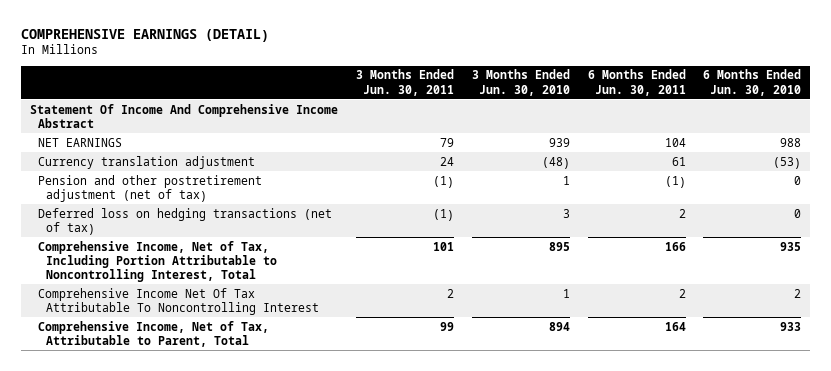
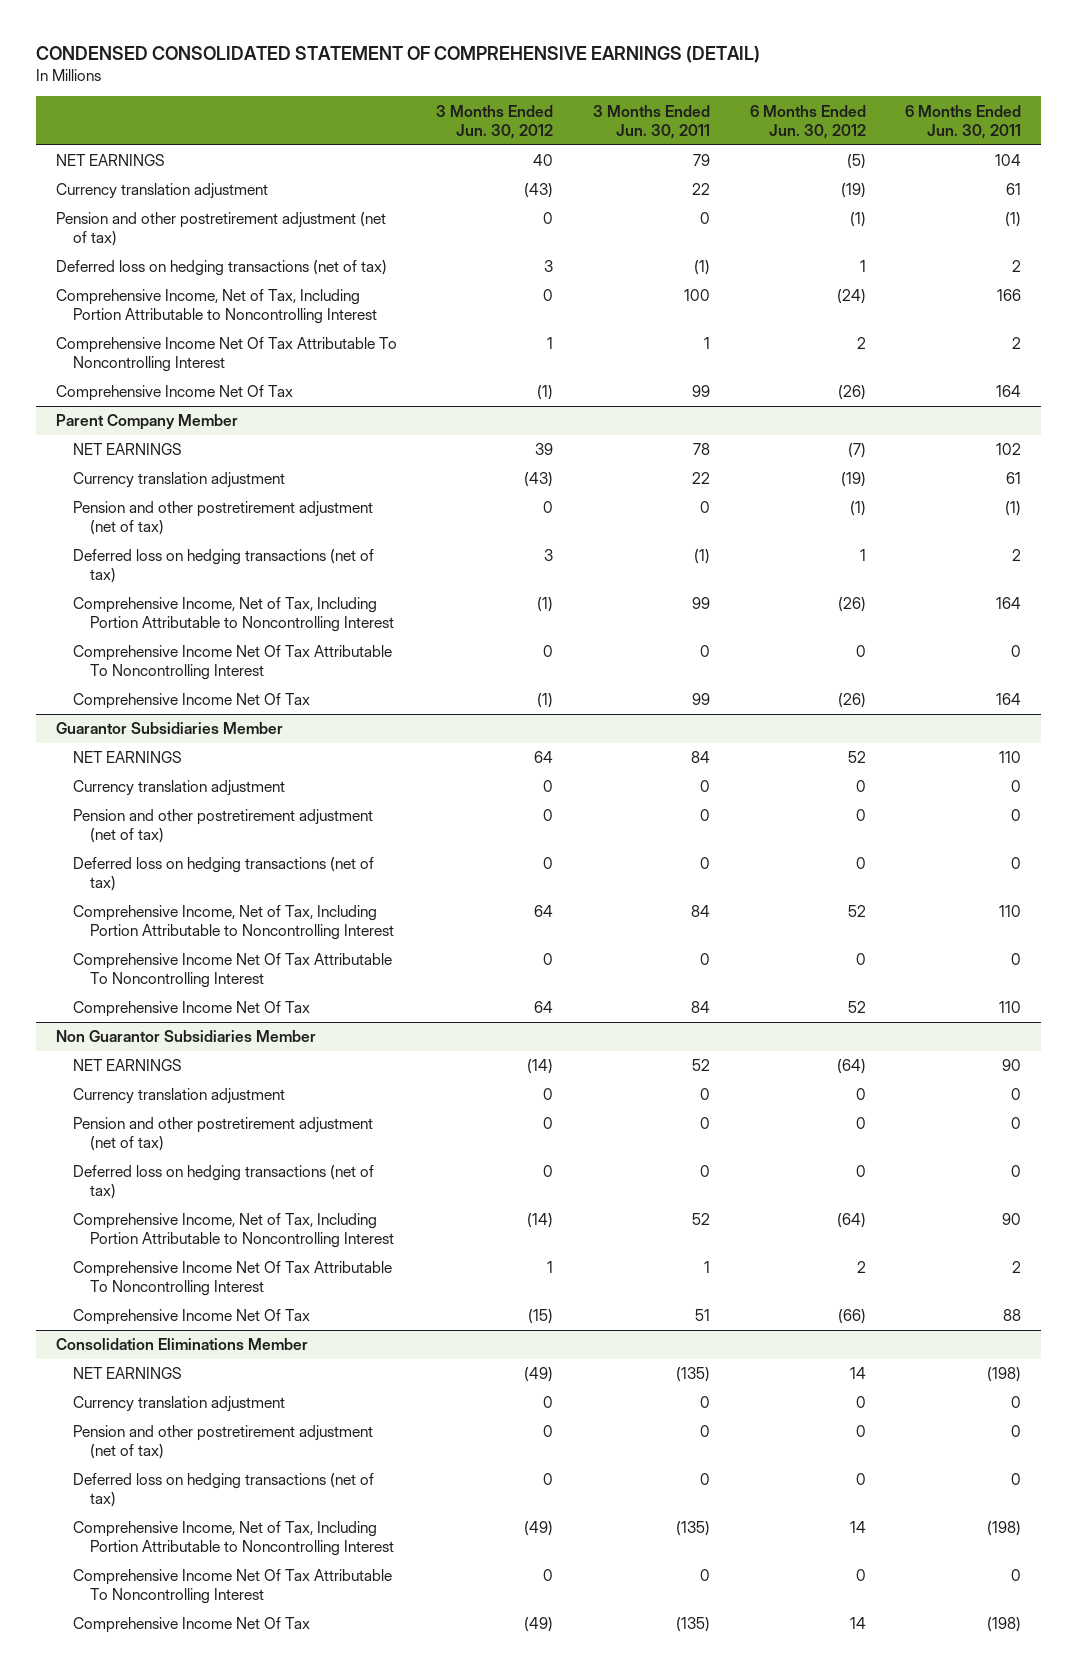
- COMPREHENSIVE EARNINGS (DETAIL)
+ CONDENSED CONSOLIDATED STATEMENT OF COMPREHENSIVE EARNINGS (DETAIL)
- | 3 Months Ended Jun. 30, 2011 | 3 Months Ended Jun. 30, 2010 | 6 Months Ended Jun. 30, 2011 | 6 Months Ended Jun. 30, 2010
+ | 3 Months Ended Jun. 30, 2012 | 3 Months Ended Jun. 30, 2011 | 6 Months Ended Jun. 30, 2012 | 6 Months Ended Jun. 30, 2011
- Statement Of Income And Comprehensive Income Abstract
- Currency translation adjustment | 24 | (48) | 61 | (53)
- Pension and other postretirement adjustment (net of tax) | (1) | 1 | (1) | 0
+ Currency translation adjustment | (43) | 22 | (19) | 61
+ Pension and other postretirement adjustment (net of tax) | 0 | 0 | (1) | (1)
- Comprehensive Income, Net of Tax, Including Portion Attributable to Noncontrolling Interest, Total | 101 | 895 | 166 | 935
- Comprehensive Income Net Of Tax Attributable To Noncontrolling Interest | 2 | 1 | 2 | 2
- Comprehensive Income, Net of Tax, Attributable to Parent, Total | 99 | 894 | 164 | 933
+ Comprehensive Income, Net of Tax, Including Portion Attributable to Noncontrolling Interest | 0 | 100 | (24) | 166
+ Comprehensive Income Net Of Tax Attributable To Noncontrolling Interest | 1 | 1 | 2 | 2
+ Comprehensive Income Net Of Tax | (1) | 99 | (26) | 164
+ Parent Company Member
+ NET EARNINGS | 39 | 78 | (7) | 102
+ Currency translation adjustment | (43) | 22 | (19) | 61
+ Pension and other postretirement adjustment (net of tax) | 0 | 0 | (1) | (1)
+ Deferred loss on hedging transactions (net of tax) | 3 | (1) | 1 | 2
+ Comprehensive Income, Net of Tax, Including Portion Attributable to Noncontrolling Interest | (1) | 99 | (26) | 164
+ Comprehensive Income Net Of Tax Attributable To Noncontrolling Interest | 0 | 0 | 0 | 0
+ Comprehensive Income Net Of Tax | (1) | 99 | (26) | 164
+ Guarantor Subsidiaries Member
+ NET EARNINGS | 64 | 84 | 52 | 110
+ Currency translation adjustment | 0 | 0 | 0 | 0
+ Pension and other postretirement adjustment (net of tax) | 0 | 0 | 0 | 0
+ Deferred loss on hedging transactions (net of tax) | 0 | 0 | 0 | 0
+ Comprehensive Income, Net of Tax, Including Portion Attributable to Noncontrolling Interest | 64 | 84 | 52 | 110
+ Comprehensive Income Net Of Tax Attributable To Noncontrolling Interest | 0 | 0 | 0 | 0
+ Comprehensive Income Net Of Tax | 64 | 84 | 52 | 110
+ Non Guarantor Subsidiaries Member
+ NET EARNINGS | (14) | 52 | (64) | 90
+ Currency translation adjustment | 0 | 0 | 0 | 0
+ Pension and other postretirement adjustment (net of tax) | 0 | 0 | 0 | 0
+ Deferred loss on hedging transactions (net of tax) | 0 | 0 | 0 | 0
+ Comprehensive Income, Net of Tax, Including Portion Attributable to Noncontrolling Interest | (14) | 52 | (64) | 90
+ Comprehensive Income Net Of Tax Attributable To Noncontrolling Interest | 1 | 1 | 2 | 2
+ Comprehensive Income Net Of Tax | (15) | 51 | (66) | 88
+ Consolidation Eliminations Member
+ NET EARNINGS | (49) | (135) | 14 | (198)
+ Currency translation adjustment | 0 | 0 | 0 | 0
+ Pension and other postretirement adjustment (net of tax) | 0 | 0 | 0 | 0
+ Deferred loss on hedging transactions (net of tax) | 0 | 0 | 0 | 0
+ Comprehensive Income, Net of Tax, Including Portion Attributable to Noncontrolling Interest | (49) | (135) | 14 | (198)
+ Comprehensive Income Net Of Tax Attributable To Noncontrolling Interest | 0 | 0 | 0 | 0
+ Comprehensive Income Net Of Tax | (49) | (135) | 14 | (198)

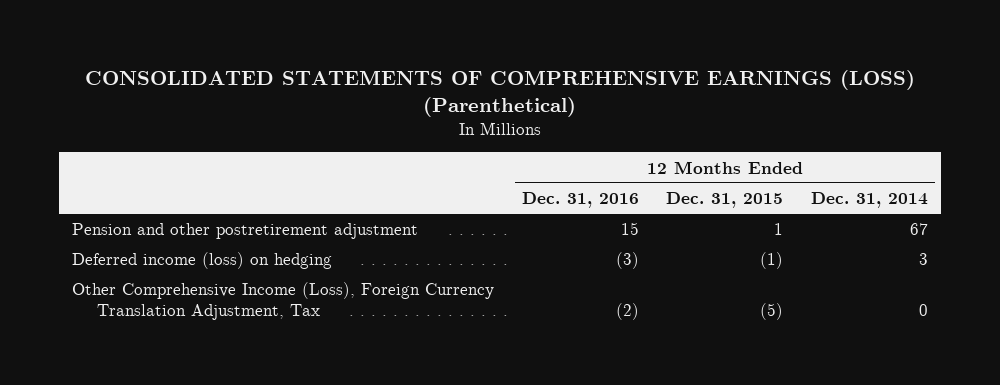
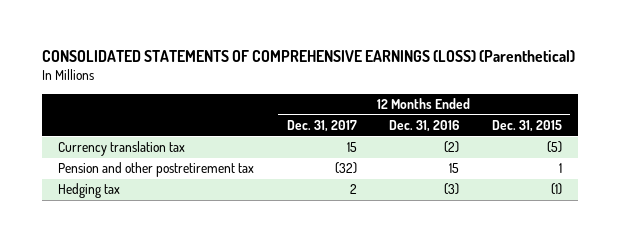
- | 12 Months Ended Dec. 31, 2016 | 12 Months Ended Dec. 31, 2015 | 12 Months Ended Dec. 31, 2014
+ | 12 Months Ended Dec. 31, 2017 | 12 Months Ended Dec. 31, 2016 | 12 Months Ended Dec. 31, 2015
- Pension and other postretirement adjustment | 15 | 1 | 67
- Deferred income (loss) on hedging | (3) | (1) | 3
- Other Comprehensive Income (Loss), Foreign Currency Translation Adjustment, Tax | (2) | (5) | 0
+ Currency translation tax | 15 | (2) | (5)
+ Pension and other postretirement tax | (32) | 15 | 1
+ Hedging tax | 2 | (3) | (1)

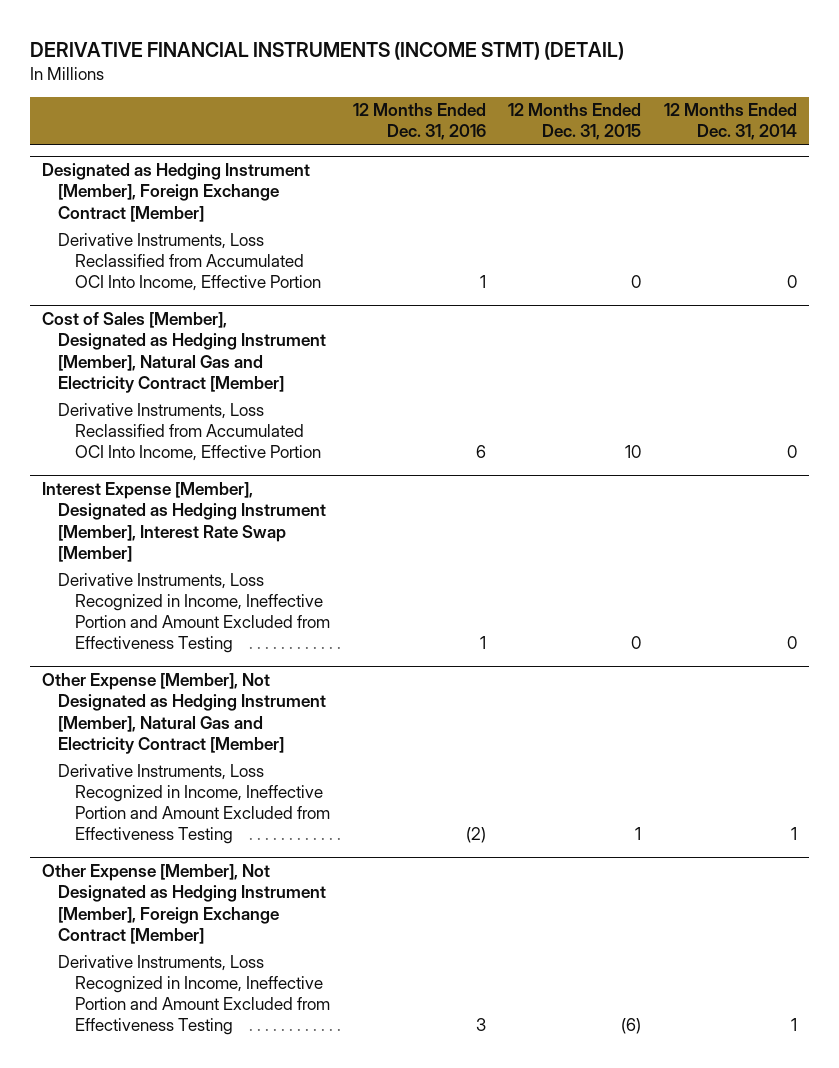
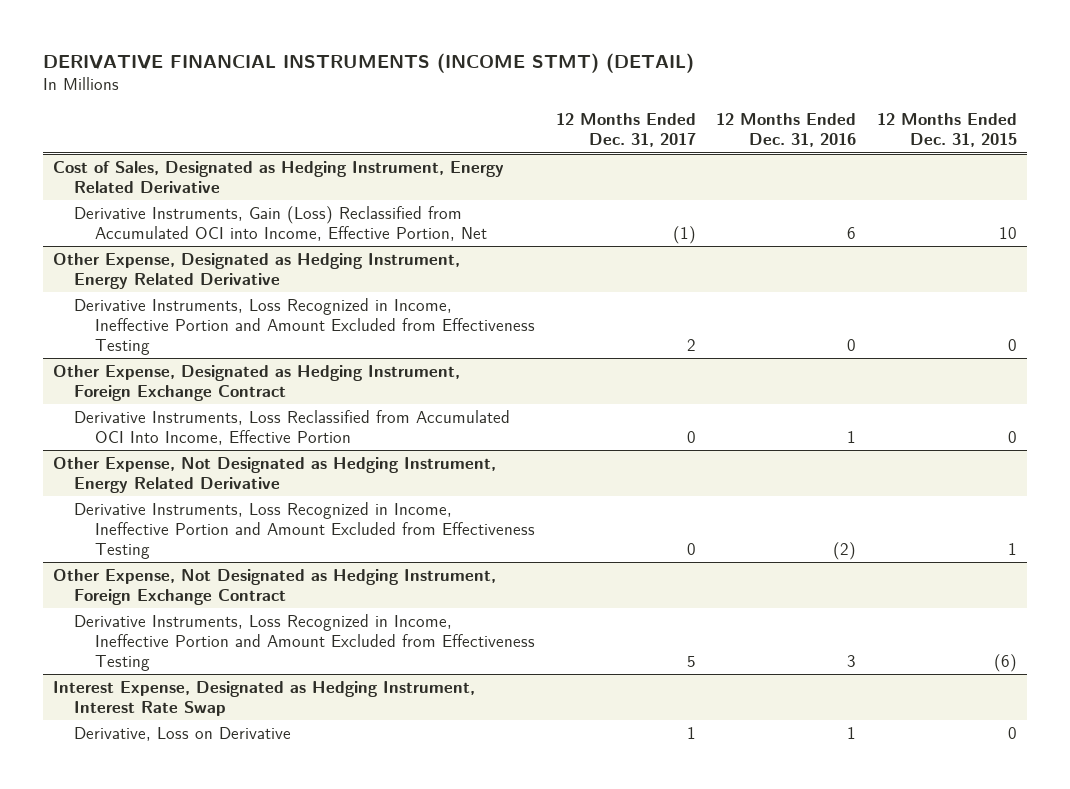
- | 12 Months Ended Dec. 31, 2016 | 12 Months Ended Dec. 31, 2015 | 12 Months Ended Dec. 31, 2014
+ | 12 Months Ended Dec. 31, 2017 | 12 Months Ended Dec. 31, 2016 | 12 Months Ended Dec. 31, 2015
- Designated as Hedging Instrument [Member], Foreign Exchange Contract [Member]
+ Cost of Sales, Designated as Hedging Instrument, Energy Related Derivative
+ Derivative Instruments, Gain (Loss) Reclassified from Accumulated OCI into Income, Effective Portion, Net | (1) | 6 | 10
+ Other Expense, Designated as Hedging Instrument, Energy Related Derivative
+ Derivative Instruments, Loss Recognized in Income, Ineffective Portion and Amount Excluded from Effectiveness Testing | 2 | 0 | 0
+ Other Expense, Designated as Hedging Instrument, Foreign Exchange Contract
- Cost of Sales [Member], Designated as Hedging Instrument [Member], Natural Gas and Electricity Contract [Member]
- Derivative Instruments, Loss Reclassified from Accumulated OCI Into Income, Effective Portion | 6 | 10 | 0
- Interest Expense [Member], Designated as Hedging Instrument [Member], Interest Rate Swap [Member]
- Derivative Instruments, Loss Recognized in Income, Ineffective Portion and Amount Excluded from Effectiveness Testing | 1 | 0 | 0
- Other Expense [Member], Not Designated as Hedging Instrument [Member], Natural Gas and Electricity Contract [Member]
+ Other Expense, Not Designated as Hedging Instrument, Energy Related Derivative
- Other Expense [Member], Not Designated as Hedging Instrument [Member], Foreign Exchange Contract [Member]
+ Other Expense, Not Designated as Hedging Instrument, Foreign Exchange Contract
+ Interest Expense, Designated as Hedging Instrument, Interest Rate Swap
+ Derivative, Loss on Derivative | 1 | 1 | 0

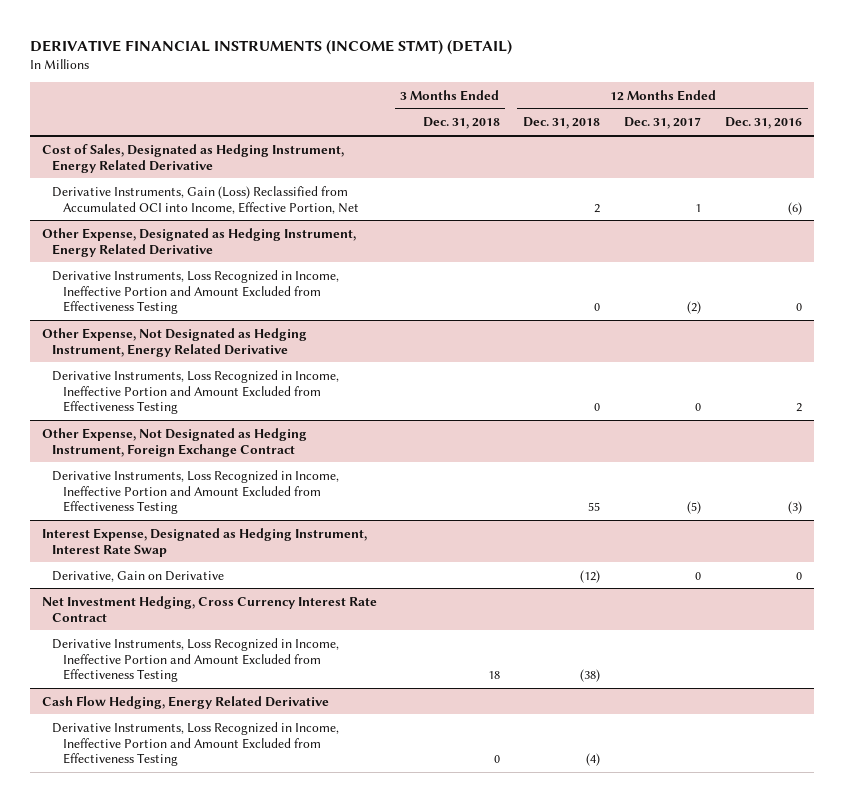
- | 12 Months Ended Dec. 31, 2017 | 12 Months Ended Dec. 31, 2016 | 12 Months Ended Dec. 31, 2015
+ | 3 Months Ended Dec. 31, 2018 | 12 Months Ended Dec. 31, 2018 | 12 Months Ended Dec. 31, 2017 | 12 Months Ended Dec. 31, 2016
@ Cost of Sales, Designated as Hedging Instrument, Energy Related Derivative
- Derivative Instruments, Gain (Loss) Reclassified from Accumulated OCI into Income, Effective Portion, Net | (1) | 6 | 10
+ Derivative Instruments, Gain (Loss) Reclassified from Accumulated OCI into Income, Effective Portion, Net | | 2 | 1 | (6)
@ Other Expense, Designated as Hedging Instrument, Energy Related Derivative
- Derivative Instruments, Loss Recognized in Income, Ineffective Portion and Amount Excluded from Effectiveness Testing | 2 | 0 | 0
- Other Expense, Designated as Hedging Instrument, Foreign Exchange Contract
- Derivative Instruments, Loss Reclassified from Accumulated OCI Into Income, Effective Portion | 0 | 1 | 0
@ Other Expense, Designated as Hedging Instrument, Energy Related Derivative
+ Derivative Instruments, Loss Recognized in Income, Ineffective Portion and Amount Excluded from Effectiveness Testing | | 0 | (2) | 0
@ Other Expense, Not Designated as Hedging Instrument, Energy Related Derivative
- Derivative Instruments, Loss Recognized in Income, Ineffective Portion and Amount Excluded from Effectiveness Testing | 0 | (2) | 1
+ Derivative Instruments, Loss Recognized in Income, Ineffective Portion and Amount Excluded from Effectiveness Testing | | 0 | 0 | 2
@ Other Expense, Not Designated as Hedging Instrument, Foreign Exchange Contract
- Derivative Instruments, Loss Recognized in Income, Ineffective Portion and Amount Excluded from Effectiveness Testing | 5 | 3 | (6)
+ Derivative Instruments, Loss Recognized in Income, Ineffective Portion and Amount Excluded from Effectiveness Testing | | 55 | (5) | (3)
@ Interest Expense, Designated as Hedging Instrument, Interest Rate Swap
- Derivative, Loss on Derivative | 1 | 1 | 0
+ Derivative, Gain on Derivative | | (12) | 0 | 0
+ Net Investment Hedging, Cross Currency Interest Rate Contract
+ Derivative Instruments, Loss Recognized in Income, Ineffective Portion and Amount Excluded from Effectiveness Testing | 18 | (38) | |
+ Cash Flow Hedging, Energy Related Derivative
+ Derivative Instruments, Loss Recognized in Income, Ineffective Portion and Amount Excluded from Effectiveness Testing | 0 | (4) | |

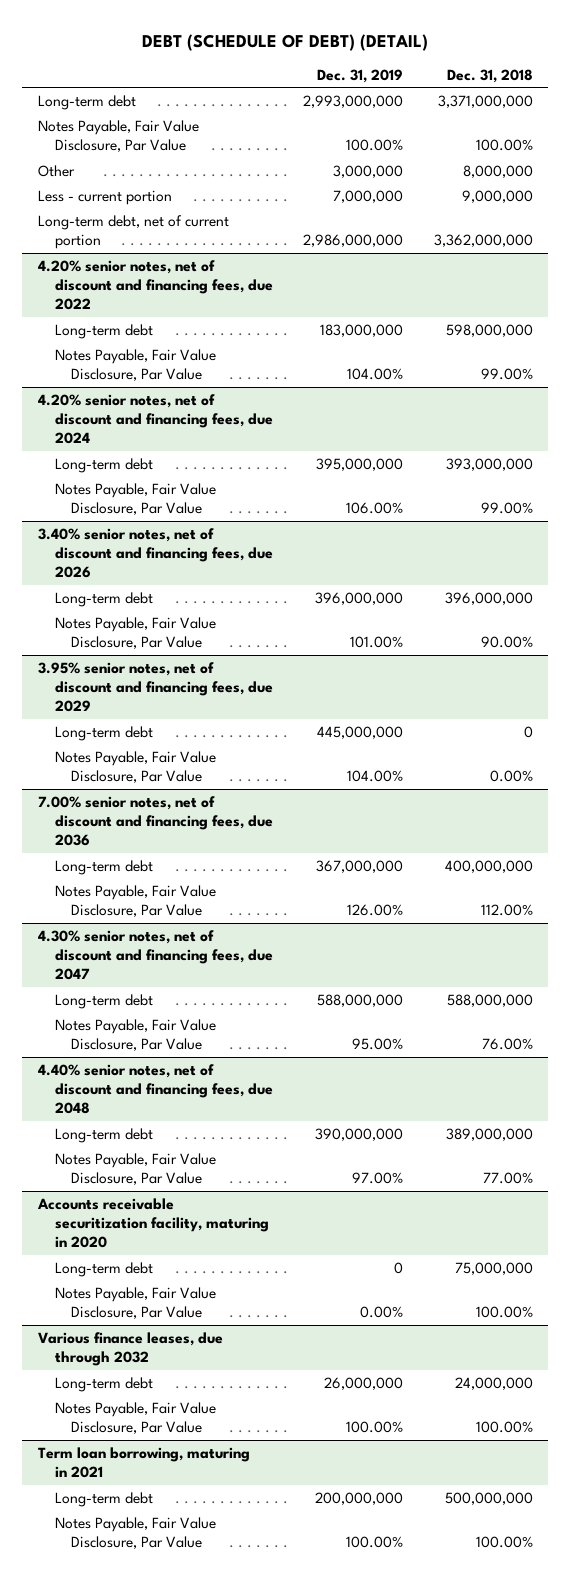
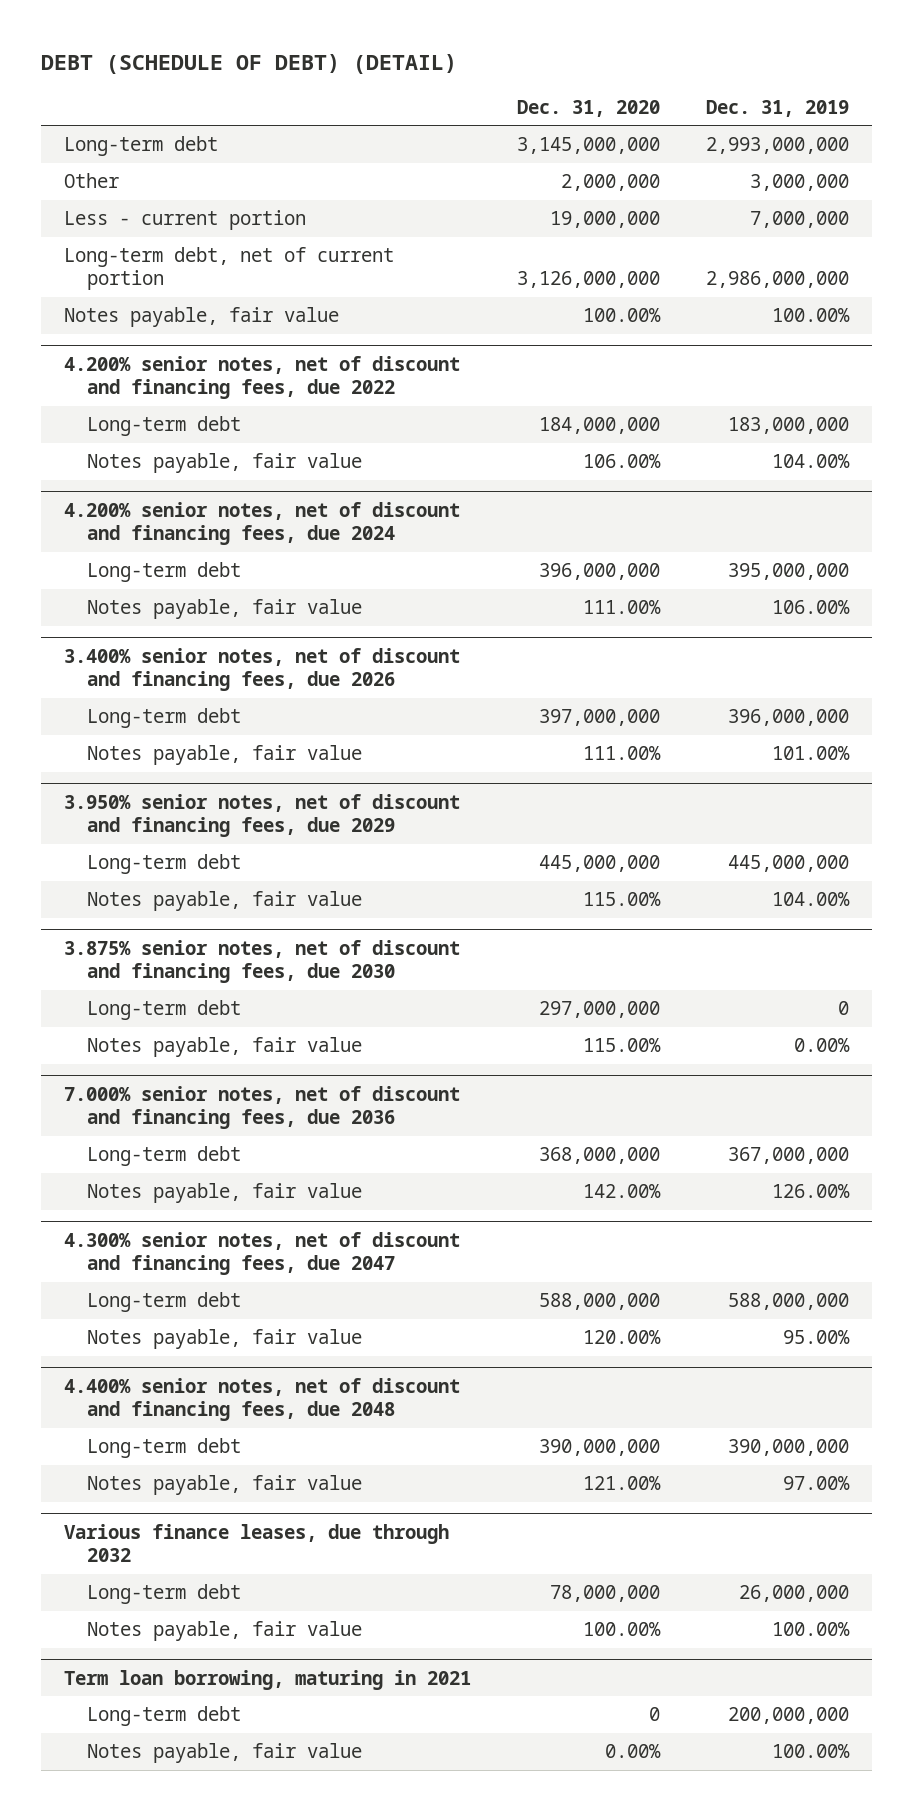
- | Dec. 31, 2019 | Dec. 31, 2018
+ | Dec. 31, 2020 | Dec. 31, 2019
- Notes Payable, Fair Value Disclosure, Par Value | 100.00% | 100.00%
- 4.20% senior notes, net of discount and financing fees, due 2022
+ Notes payable, fair value | 100.00% | 100.00%
+ 4.200% senior notes, net of discount and financing fees, due 2022
- Notes Payable, Fair Value Disclosure, Par Value | 104.00% | 99.00%
- 4.20% senior notes, net of discount and financing fees, due 2024
+ Notes payable, fair value | 106.00% | 104.00%
+ 4.200% senior notes, net of discount and financing fees, due 2024
- Notes Payable, Fair Value Disclosure, Par Value | 106.00% | 99.00%
- 3.40% senior notes, net of discount and financing fees, due 2026
+ Notes payable, fair value | 111.00% | 106.00%
+ 3.400% senior notes, net of discount and financing fees, due 2026
- Notes Payable, Fair Value Disclosure, Par Value | 101.00% | 90.00%
- 3.95% senior notes, net of discount and financing fees, due 2029
+ Notes payable, fair value | 111.00% | 101.00%
+ 3.950% senior notes, net of discount and financing fees, due 2029
- Notes Payable, Fair Value Disclosure, Par Value | 104.00% | 0.00%
- 7.00% senior notes, net of discount and financing fees, due 2036
+ Notes payable, fair value | 115.00% | 104.00%
+ 3.875% senior notes, net of discount and financing fees, due 2030
+ Long-term debt | 297,000,000 | 0
+ Notes payable, fair value | 115.00% | 0.00%
+ 7.000% senior notes, net of discount and financing fees, due 2036
- Notes Payable, Fair Value Disclosure, Par Value | 126.00% | 112.00%
- 4.30% senior notes, net of discount and financing fees, due 2047
+ Notes payable, fair value | 142.00% | 126.00%
+ 4.300% senior notes, net of discount and financing fees, due 2047
- Notes Payable, Fair Value Disclosure, Par Value | 95.00% | 76.00%
- 4.40% senior notes, net of discount and financing fees, due 2048
+ Notes payable, fair value | 120.00% | 95.00%
+ 4.400% senior notes, net of discount and financing fees, due 2048
- Notes Payable, Fair Value Disclosure, Par Value | 97.00% | 77.00%
- Accounts receivable securitization facility, maturing in 2020
- Long-term debt | 0 | 75,000,000
- Notes Payable, Fair Value Disclosure, Par Value | 0.00% | 100.00%
+ Notes payable, fair value | 121.00% | 97.00%
@ Various finance leases, due through 2032
- Notes Payable, Fair Value Disclosure, Par Value | 100.00% | 100.00%
+ Notes payable, fair value | 100.00% | 100.00%
@ Term loan borrowing, maturing in 2021
- Notes Payable, Fair Value Disclosure, Par Value | 100.00% | 100.00%
+ Notes payable, fair value | 0.00% | 100.00%

